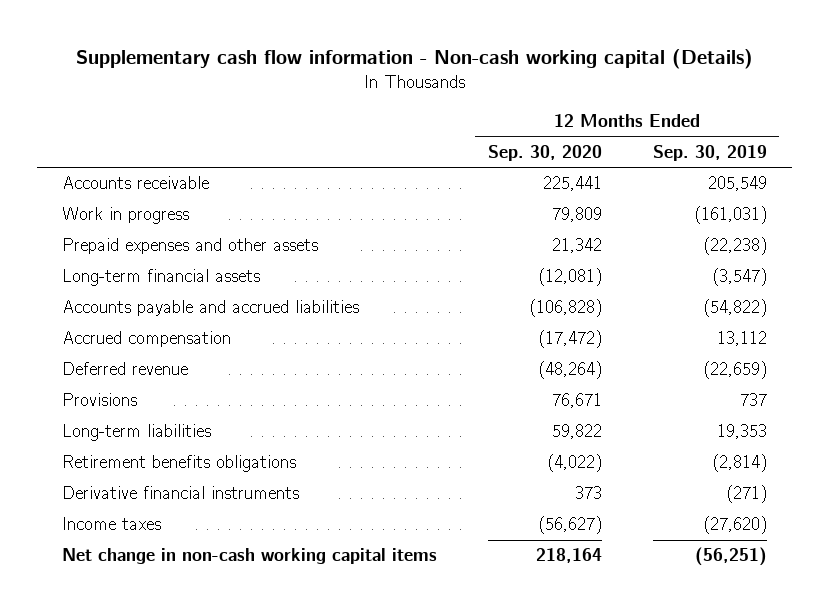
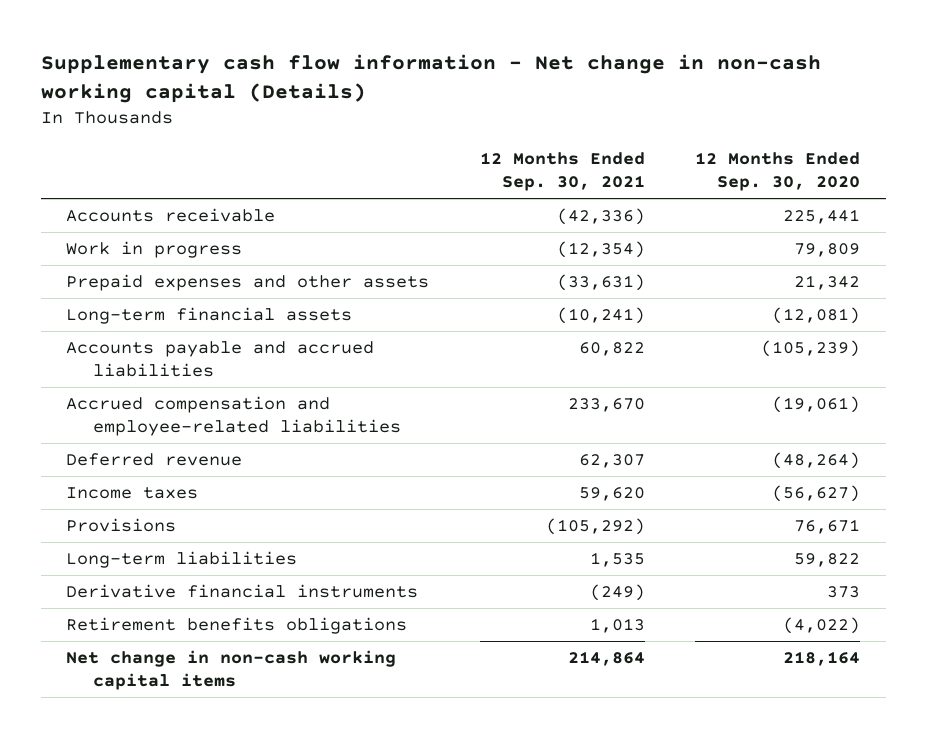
- Supplementary cash flow information - Non-cash working capital (Details)
+ Supplementary cash flow information - Net change in non-cash working capital (Details)
- | 12 Months Ended Sep. 30, 2020 | 12 Months Ended Sep. 30, 2019
+ | 12 Months Ended Sep. 30, 2021 | 12 Months Ended Sep. 30, 2020
- Accounts payable and accrued liabilities | (106,828) | (54,822)
- Accrued compensation | (17,472) | 13,112
+ Accounts payable and accrued liabilities | 60,822 | (105,239)
+ Accrued compensation and employee-related liabilities | 233,670 | (19,061)
moved up: Income taxes | 59,620 | (56,627)
moved down: Retirement benefits obligations | 1,013 | (4,022)

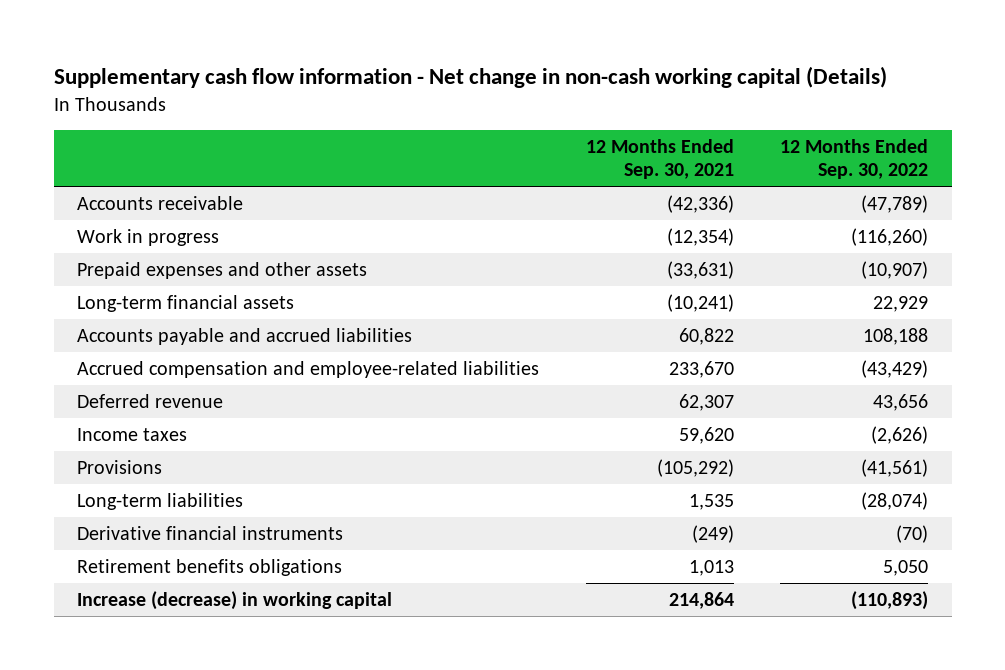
- | 12 Months Ended Sep. 30, 2021 | 12 Months Ended Sep. 30, 2020
+ | 12 Months Ended Sep. 30, 2021 | 12 Months Ended Sep. 30, 2022
- Net change in non-cash working capital items | 214,864 | 218,164
+ Increase (decrease) in working capital | 214,864 | (110,893)

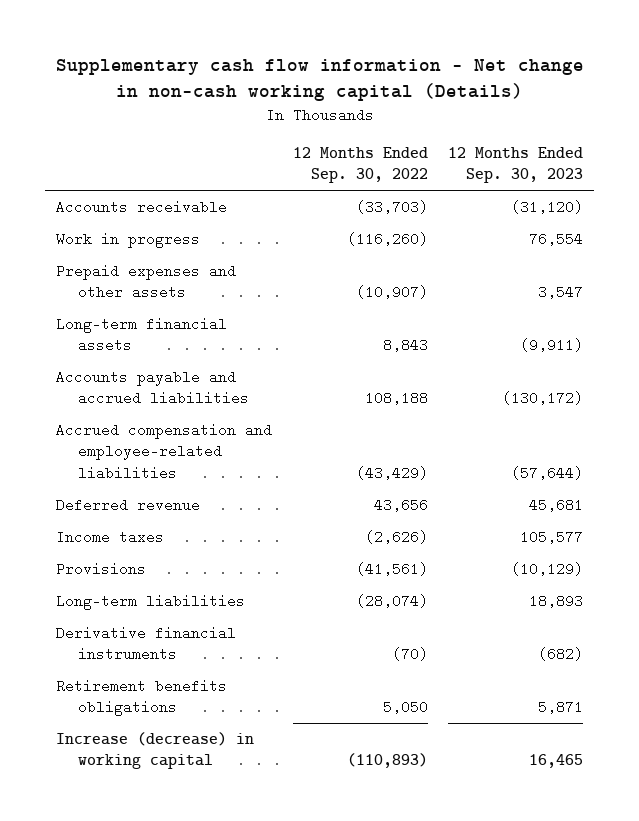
- | 12 Months Ended Sep. 30, 2021 | 12 Months Ended Sep. 30, 2022
+ | 12 Months Ended Sep. 30, 2022 | 12 Months Ended Sep. 30, 2023
- Accounts receivable | (42,336) | (47,789)
+ Accounts receivable | (33,703) | (31,120)
- Long-term financial assets | (10,241) | 22,929
+ Long-term financial assets | 8,843 | (9,911)

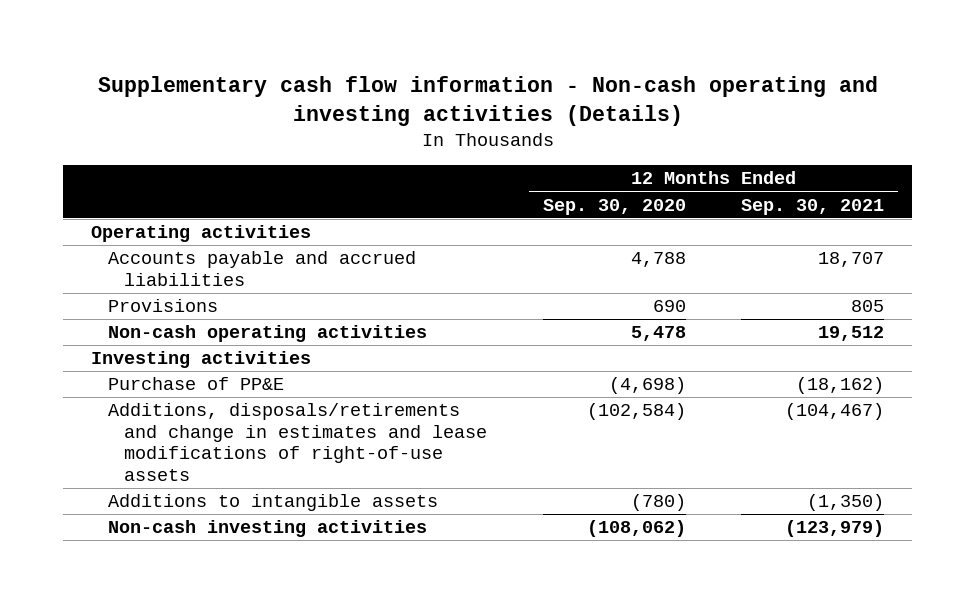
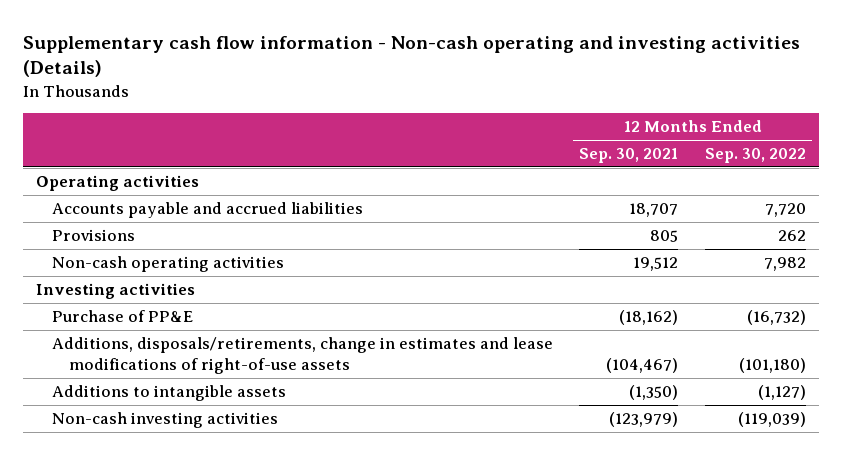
- | 12 Months Ended Sep. 30, 2020 | 12 Months Ended Sep. 30, 2021
+ | 12 Months Ended Sep. 30, 2021 | 12 Months Ended Sep. 30, 2022
- Additions, disposals/retirements and change in estimates and lease modifications of right-of-use assets | (102,584) | (104,467)
+ Additions, disposals/retirements, change in estimates and lease modifications of right-of-use assets | (104,467) | (101,180)

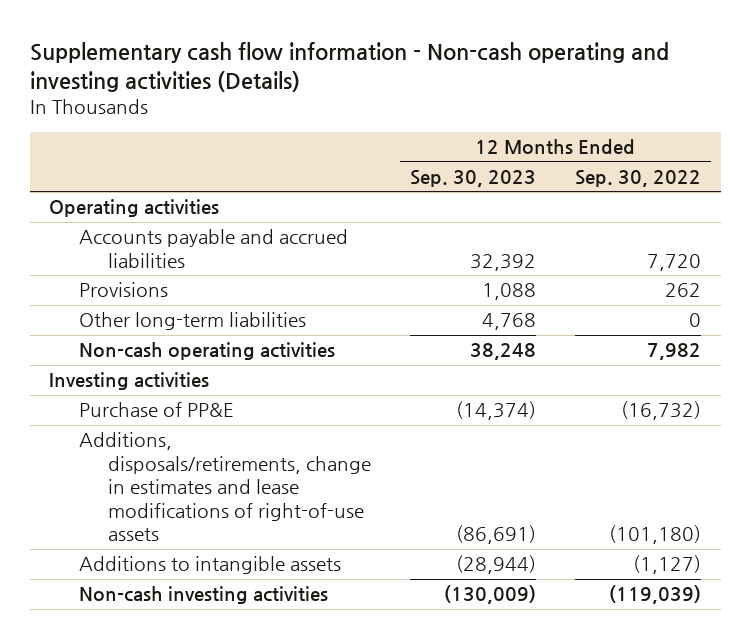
- | 12 Months Ended Sep. 30, 2021 | 12 Months Ended Sep. 30, 2022
+ | 12 Months Ended Sep. 30, 2023 | 12 Months Ended Sep. 30, 2022
+ Other long-term liabilities | 4,768 | 0

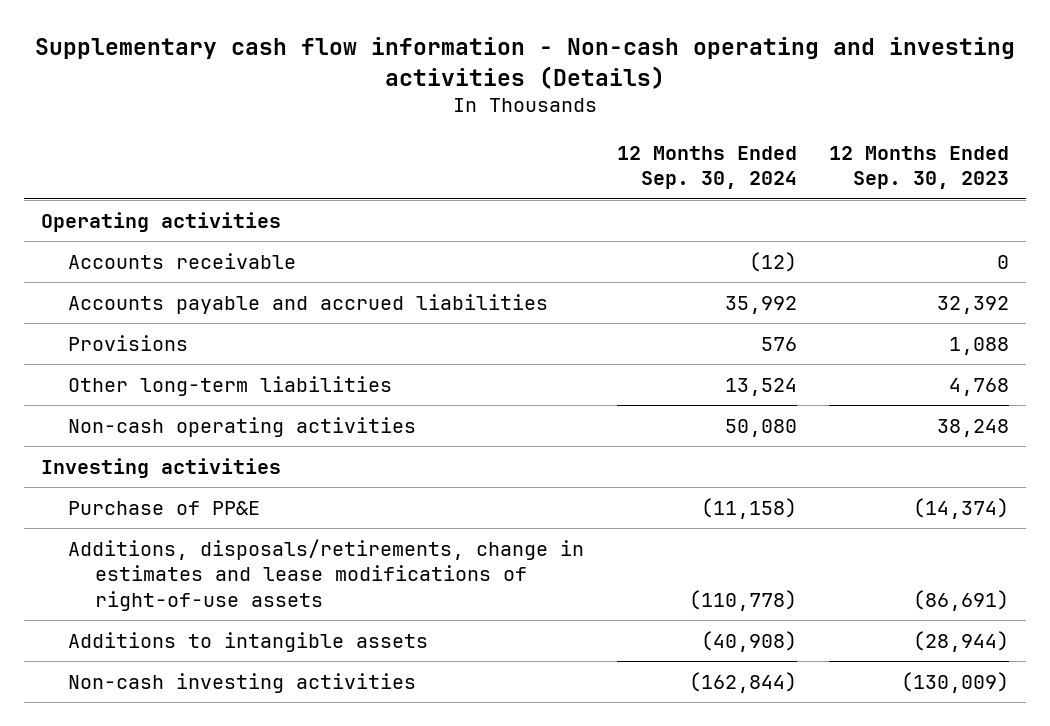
- | 12 Months Ended Sep. 30, 2023 | 12 Months Ended Sep. 30, 2022
+ | 12 Months Ended Sep. 30, 2024 | 12 Months Ended Sep. 30, 2023
+ Accounts receivable | (12) | 0

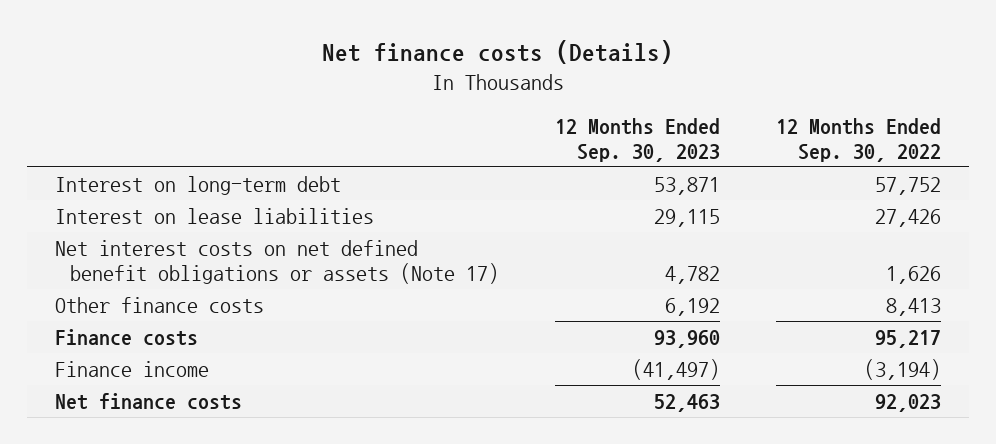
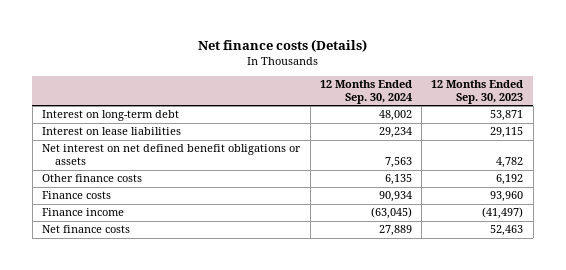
- | 12 Months Ended Sep. 30, 2023 | 12 Months Ended Sep. 30, 2022
+ | 12 Months Ended Sep. 30, 2024 | 12 Months Ended Sep. 30, 2023
- Net interest costs on net defined benefit obligations or assets (Note 17) | 4,782 | 1,626
+ Net interest on net defined benefit obligations or assets | 7,563 | 4,782

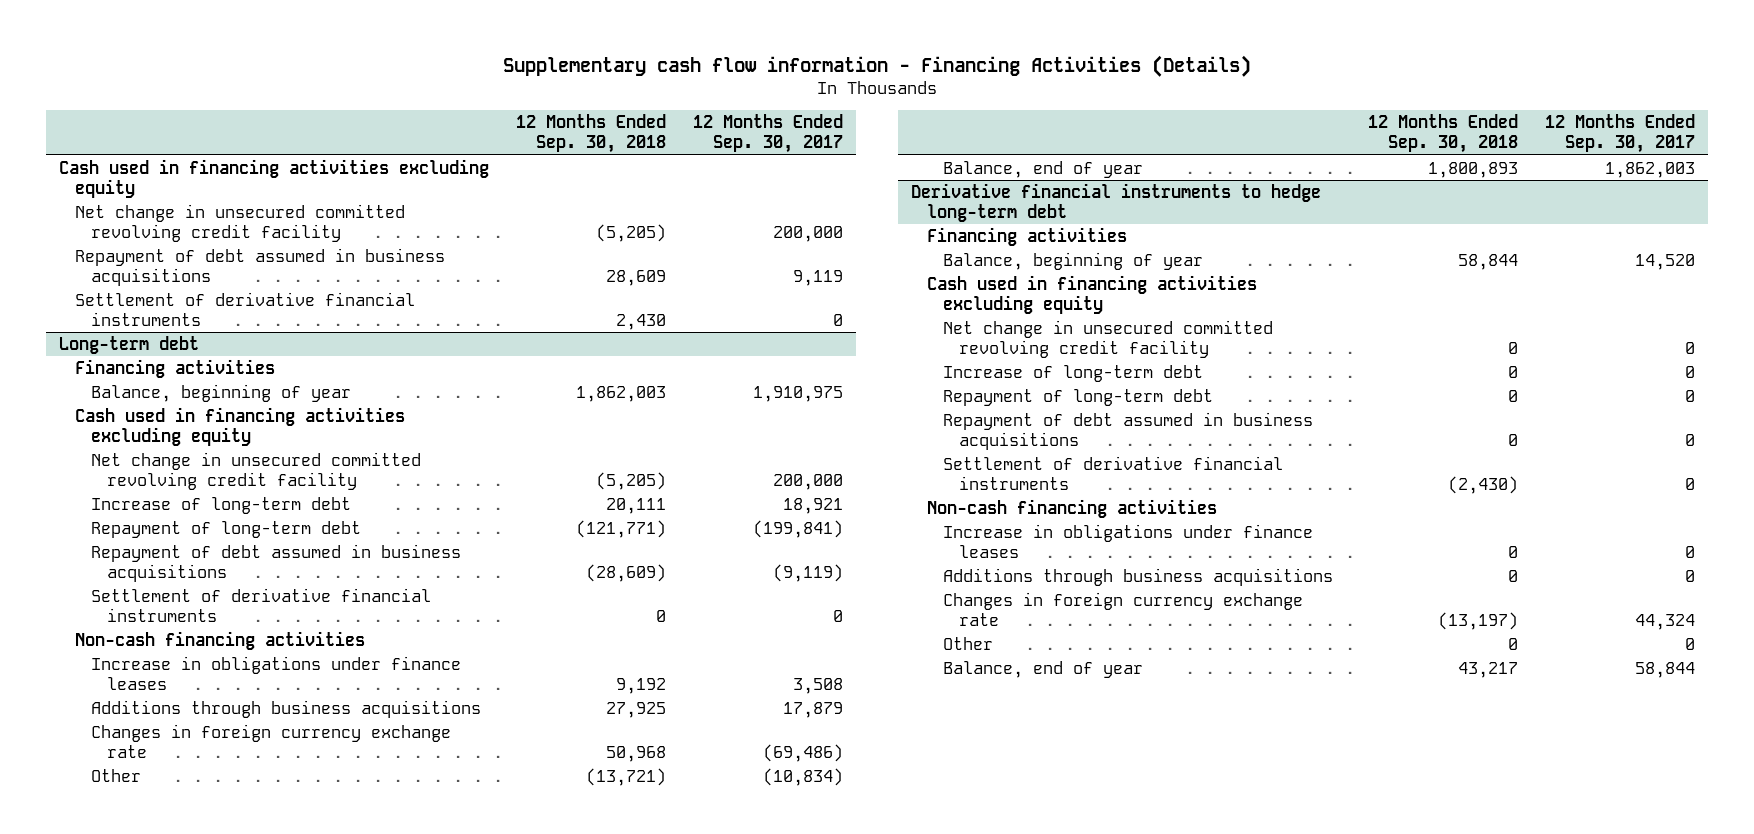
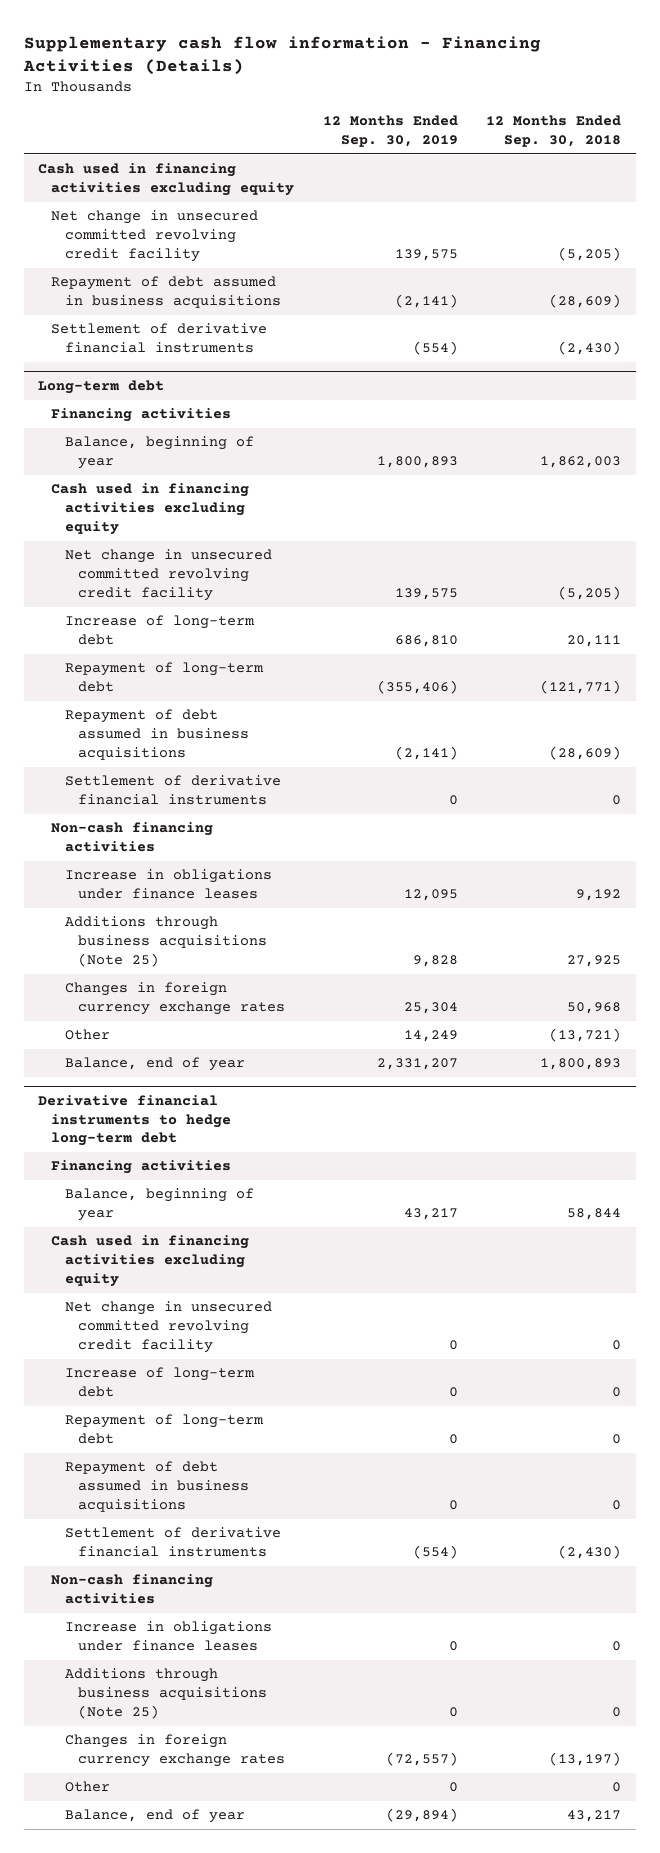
- | 12 Months Ended Sep. 30, 2018 | 12 Months Ended Sep. 30, 2017
+ | 12 Months Ended Sep. 30, 2019 | 12 Months Ended Sep. 30, 2018
- Repayment of debt assumed in business acquisitions | 28,609 | 9,119
- Settlement of derivative financial instruments | 2,430 | 0
+ Repayment of debt assumed in business acquisitions | (2,141) | (28,609)
+ Settlement of derivative financial instruments | (554) | (2,430)
@ Long-term debt
- Additions through business acquisitions | 27,925 | 17,879
- Changes in foreign currency exchange rate | 50,968 | (69,486)
+ Additions through business acquisitions (Note 25) | 9,828 | 27,925
+ Changes in foreign currency exchange rates | 25,304 | 50,968
@ Derivative financial instruments to hedge long-term debt
- Additions through business acquisitions | 0 | 0
- Changes in foreign currency exchange rate | (13,197) | 44,324
+ Additions through business acquisitions (Note 25) | 0 | 0
+ Changes in foreign currency exchange rates | (72,557) | (13,197)

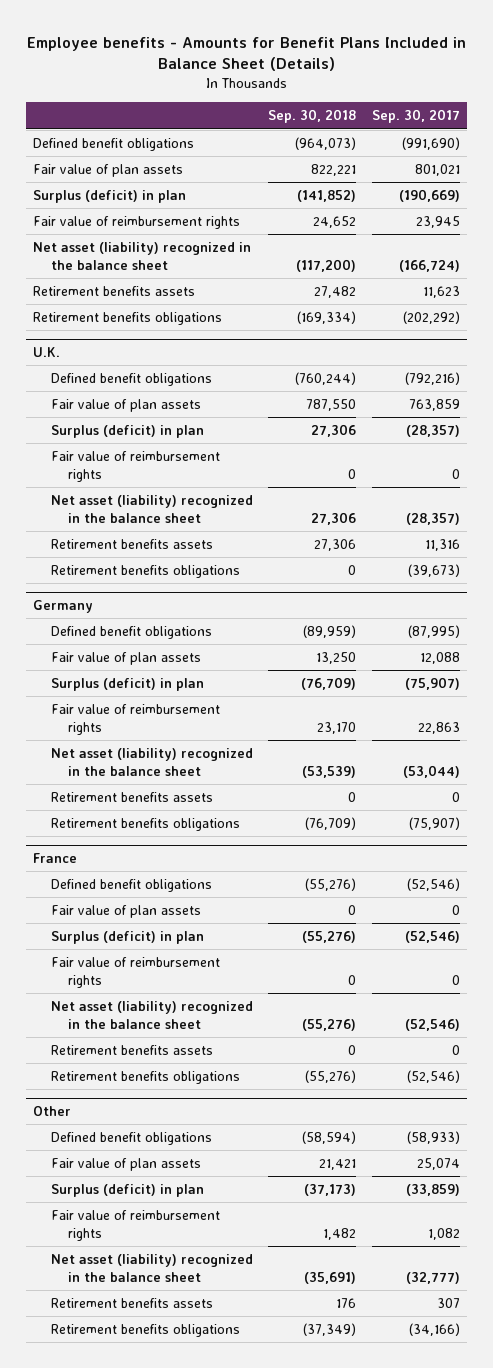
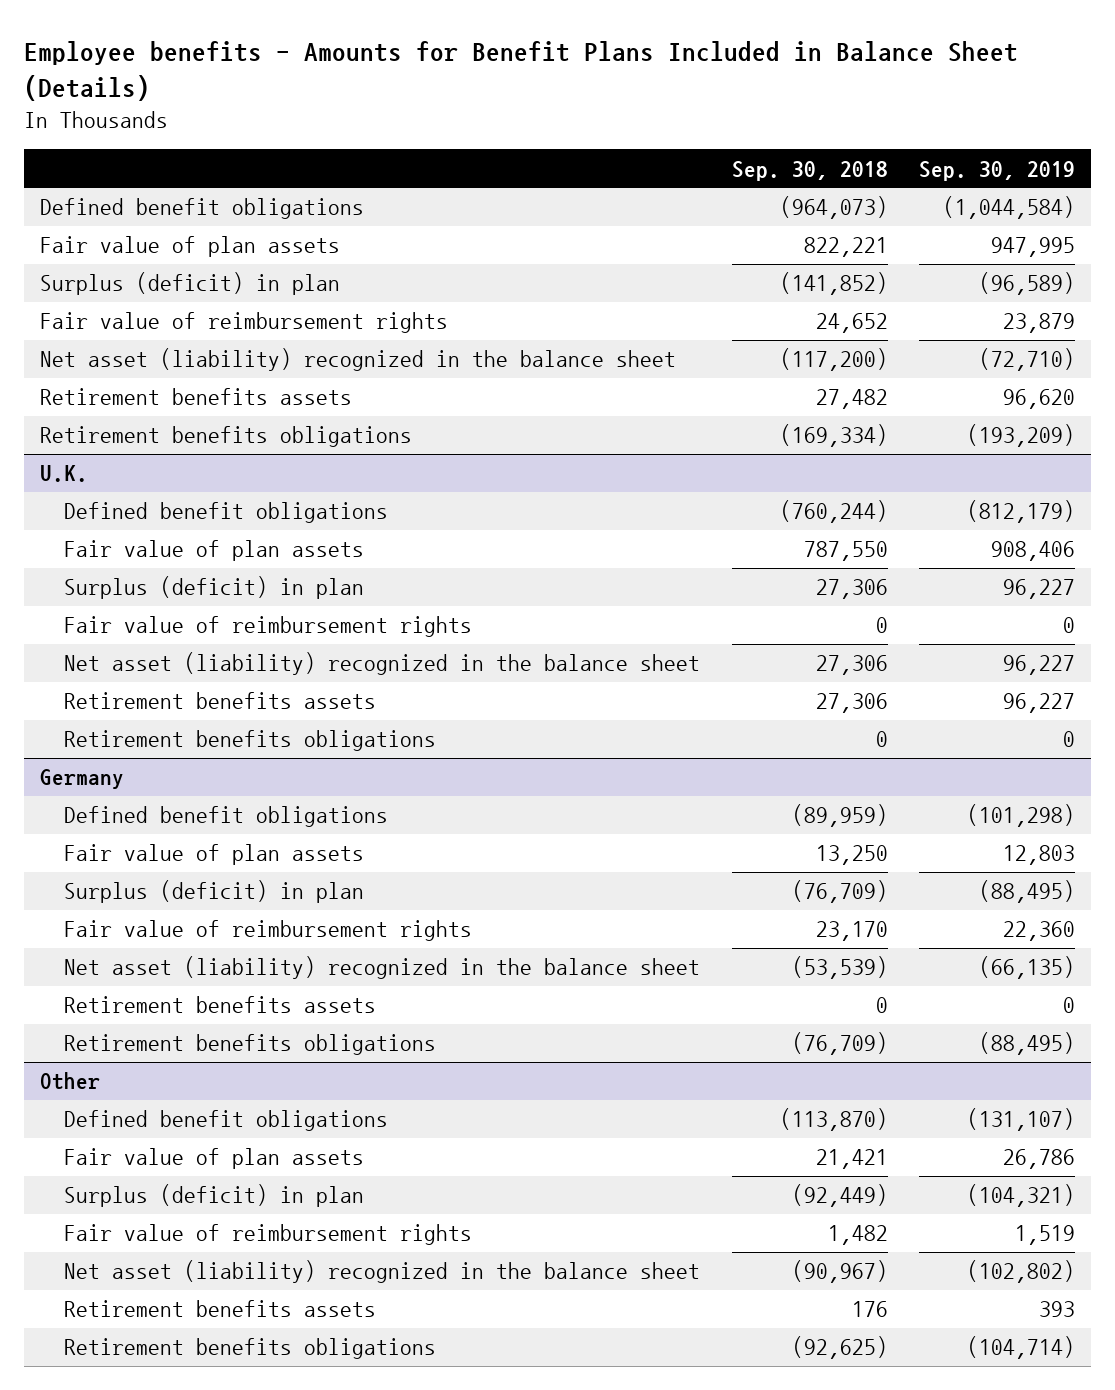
- | Sep. 30, 2018 | Sep. 30, 2017
+ | Sep. 30, 2018 | Sep. 30, 2019
- France
- Defined benefit obligations | (55,276) | (52,546)
- Fair value of plan assets | 0 | 0
- Surplus (deficit) in plan | (55,276) | (52,546)
- Fair value of reimbursement rights | 0 | 0
- Net asset (liability) recognized in the balance sheet | (55,276) | (52,546)
- Retirement benefits assets | 0 | 0
- Retirement benefits obligations | (55,276) | (52,546)
@ Other
- Defined benefit obligations | (58,594) | (58,933)
+ Defined benefit obligations | (113,870) | (131,107)
- Surplus (deficit) in plan | (37,173) | (33,859)
+ Surplus (deficit) in plan | (92,449) | (104,321)
- Net asset (liability) recognized in the balance sheet | (35,691) | (32,777)
+ Net asset (liability) recognized in the balance sheet | (90,967) | (102,802)
- Retirement benefits obligations | (37,349) | (34,166)
+ Retirement benefits obligations | (92,625) | (104,714)

